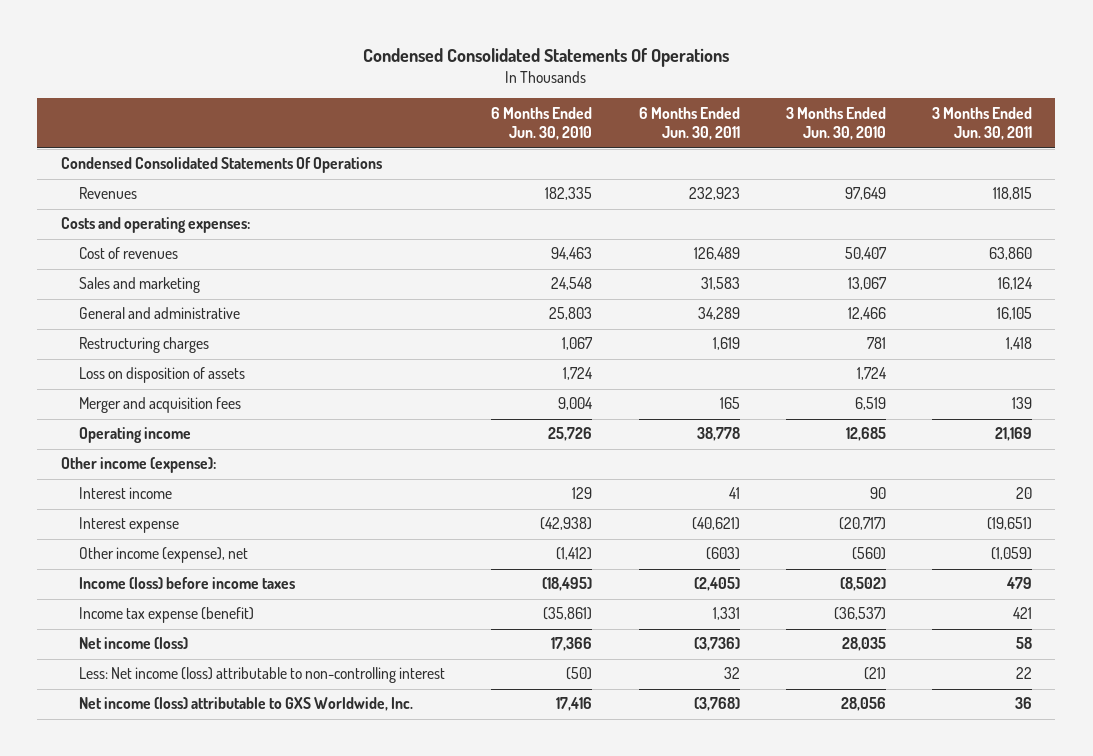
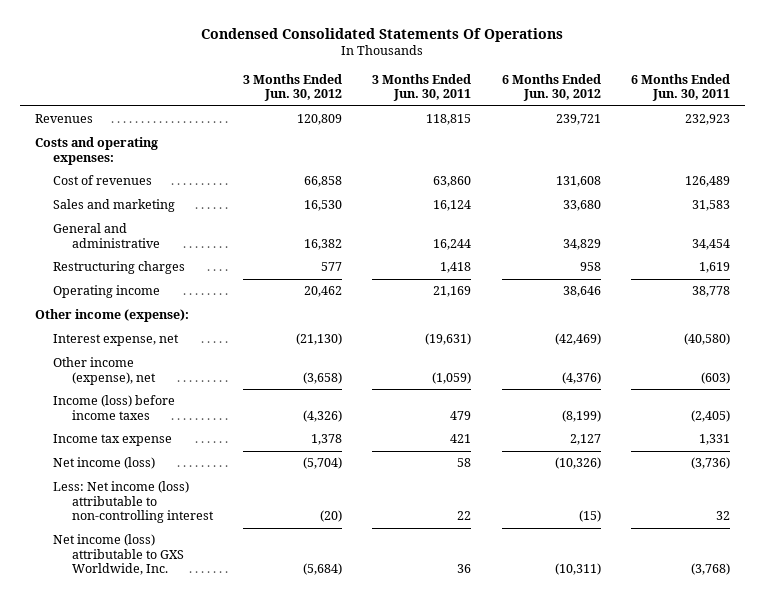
- | 6 Months Ended Jun. 30, 2010 | 6 Months Ended Jun. 30, 2011 | 3 Months Ended Jun. 30, 2010 | 3 Months Ended Jun. 30, 2011
+ | 3 Months Ended Jun. 30, 2012 | 3 Months Ended Jun. 30, 2011 | 6 Months Ended Jun. 30, 2012 | 6 Months Ended Jun. 30, 2011
- Condensed Consolidated Statements Of Operations
- General and administrative | 25,803 | 34,289 | 12,466 | 16,105
+ General and administrative | 16,382 | 16,244 | 34,829 | 34,454
- Loss on disposition of assets | 1,724 | | 1,724 |
- Merger and acquisition fees | 9,004 | 165 | 6,519 | 139
- Interest income | 129 | 41 | 90 | 20
- Interest expense | (42,938) | (40,621) | (20,717) | (19,651)
+ Interest expense, net | (21,130) | (19,631) | (42,469) | (40,580)
- Income tax expense (benefit) | (35,861) | 1,331 | (36,537) | 421
+ Income tax expense | 1,378 | 421 | 2,127 | 1,331

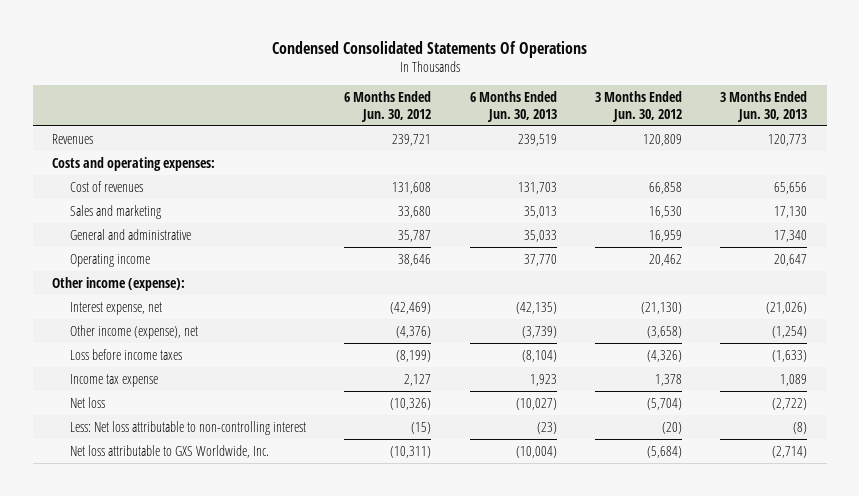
- | 3 Months Ended Jun. 30, 2012 | 3 Months Ended Jun. 30, 2011 | 6 Months Ended Jun. 30, 2012 | 6 Months Ended Jun. 30, 2011
+ | 6 Months Ended Jun. 30, 2012 | 6 Months Ended Jun. 30, 2013 | 3 Months Ended Jun. 30, 2012 | 3 Months Ended Jun. 30, 2013
- General and administrative | 16,382 | 16,244 | 34,829 | 34,454
- Restructuring charges | 577 | 1,418 | 958 | 1,619
+ General and administrative | 35,787 | 35,033 | 16,959 | 17,340
- Income (loss) before income taxes | (4,326) | 479 | (8,199) | (2,405)
+ Loss before income taxes | (8,199) | (8,104) | (4,326) | (1,633)
- Net income (loss) | (5,704) | 58 | (10,326) | (3,736)
- Less: Net income (loss) attributable to non-controlling interest | (20) | 22 | (15) | 32
- Net income (loss) attributable to GXS Worldwide, Inc. | (5,684) | 36 | (10,311) | (3,768)
+ Net loss | (10,326) | (10,027) | (5,704) | (2,722)
+ Less: Net loss attributable to non-controlling interest | (15) | (23) | (20) | (8)
+ Net loss attributable to GXS Worldwide, Inc. | (10,311) | (10,004) | (5,684) | (2,714)

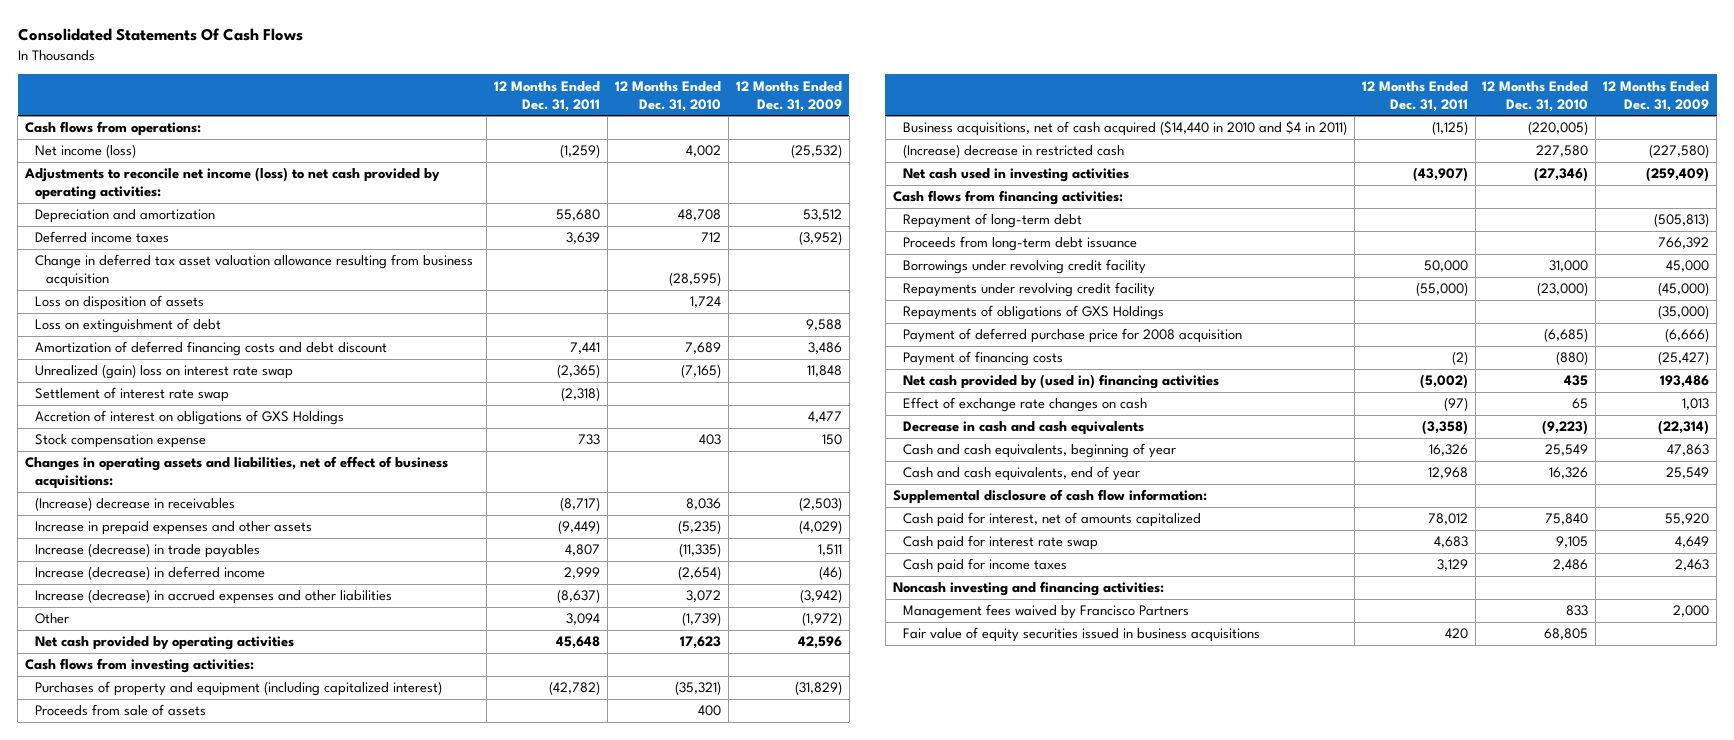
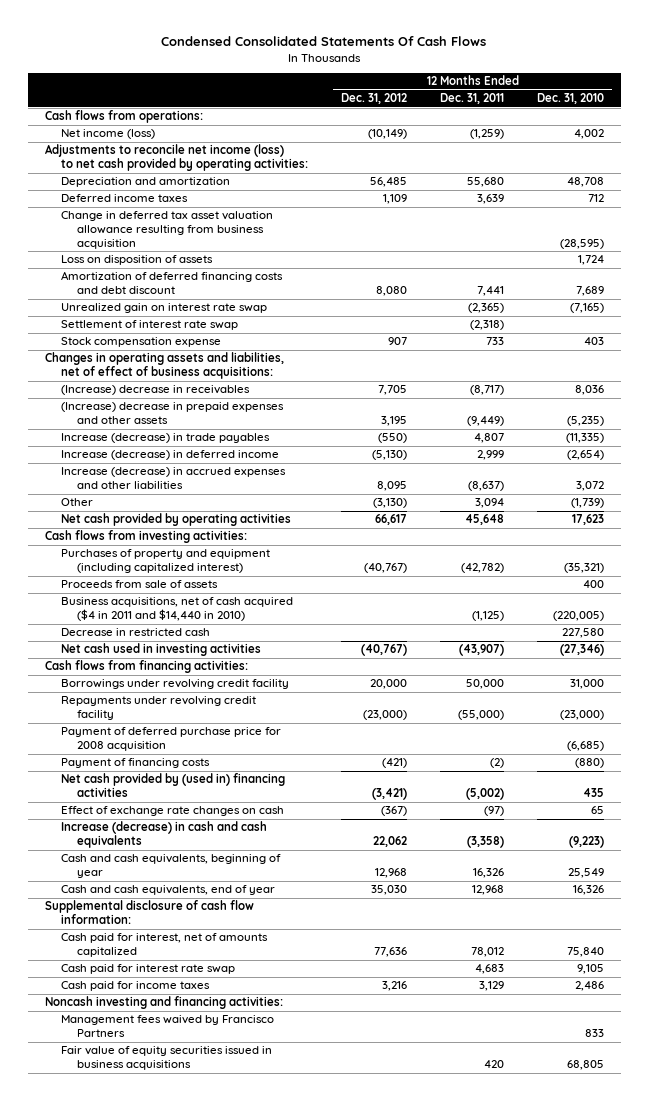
- Consolidated Statements Of Cash Flows
+ Condensed Consolidated Statements Of Cash Flows
- | 12 Months Ended Dec. 31, 2011 | 12 Months Ended Dec. 31, 2010 | 12 Months Ended Dec. 31, 2009
+ | 12 Months Ended Dec. 31, 2012 | 12 Months Ended Dec. 31, 2011 | 12 Months Ended Dec. 31, 2010
- Loss on extinguishment of debt | | | 9,588
- Unrealized (gain) loss on interest rate swap | (2,365) | (7,165) | 11,848
+ Unrealized gain on interest rate swap | | (2,365) | (7,165)
- Accretion of interest on obligations of GXS Holdings | | | 4,477
- Increase in prepaid expenses and other assets | (9,449) | (5,235) | (4,029)
+ (Increase) decrease in prepaid expenses and other assets | 3,195 | (9,449) | (5,235)
- Business acquisitions, net of cash acquired ($14,440 in 2010 and $4 in 2011) | (1,125) | (220,005) |
- (Increase) decrease in restricted cash | | 227,580 | (227,580)
+ Business acquisitions, net of cash acquired ($4 in 2011 and $14,440 in 2010) | | (1,125) | (220,005)
+ Decrease in restricted cash | | | 227,580
- Repayment of long-term debt | | | (505,813)
- Proceeds from long-term debt issuance | | | 766,392
- Repayments of obligations of GXS Holdings | | | (35,000)
- Decrease in cash and cash equivalents | (3,358) | (9,223) | (22,314)
+ Increase (decrease) in cash and cash equivalents | 22,062 | (3,358) | (9,223)

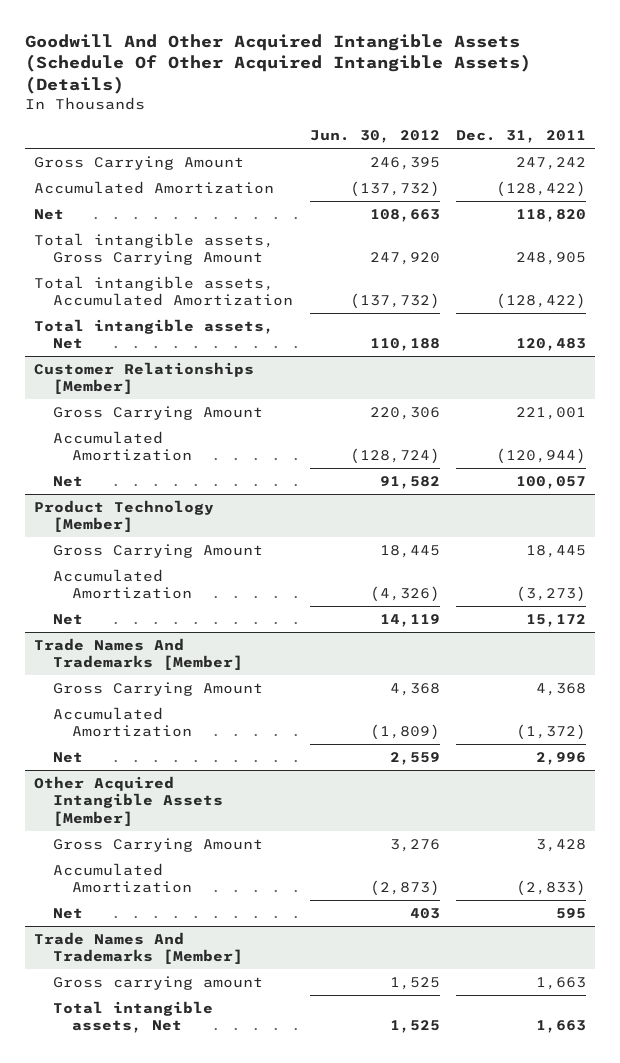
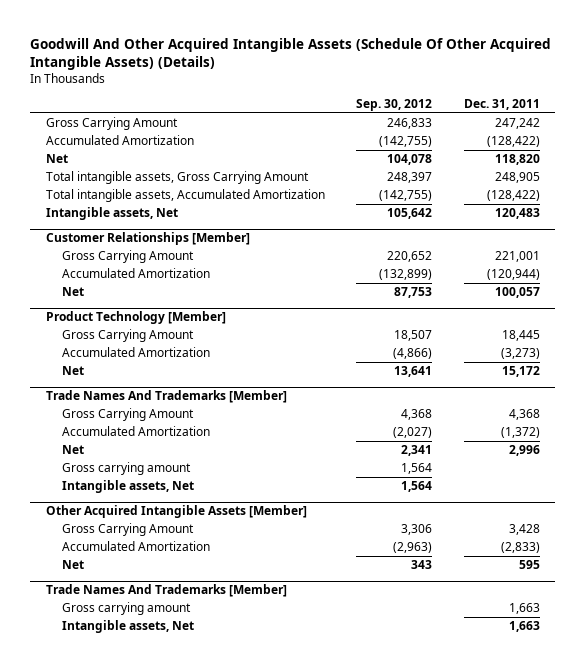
- | Jun. 30, 2012 | Dec. 31, 2011
+ | Sep. 30, 2012 | Dec. 31, 2011
- Total intangible assets, Net | 110,188 | 120,483
+ Intangible assets, Net | 105,642 | 120,483
@ Trade Names And Trademarks [Member]
+ Gross carrying amount | 1,564 |
+ Intangible assets, Net | 1,564 |
- Total intangible assets, Net | 1,525 | 1,663
+ Intangible assets, Net | | 1,663

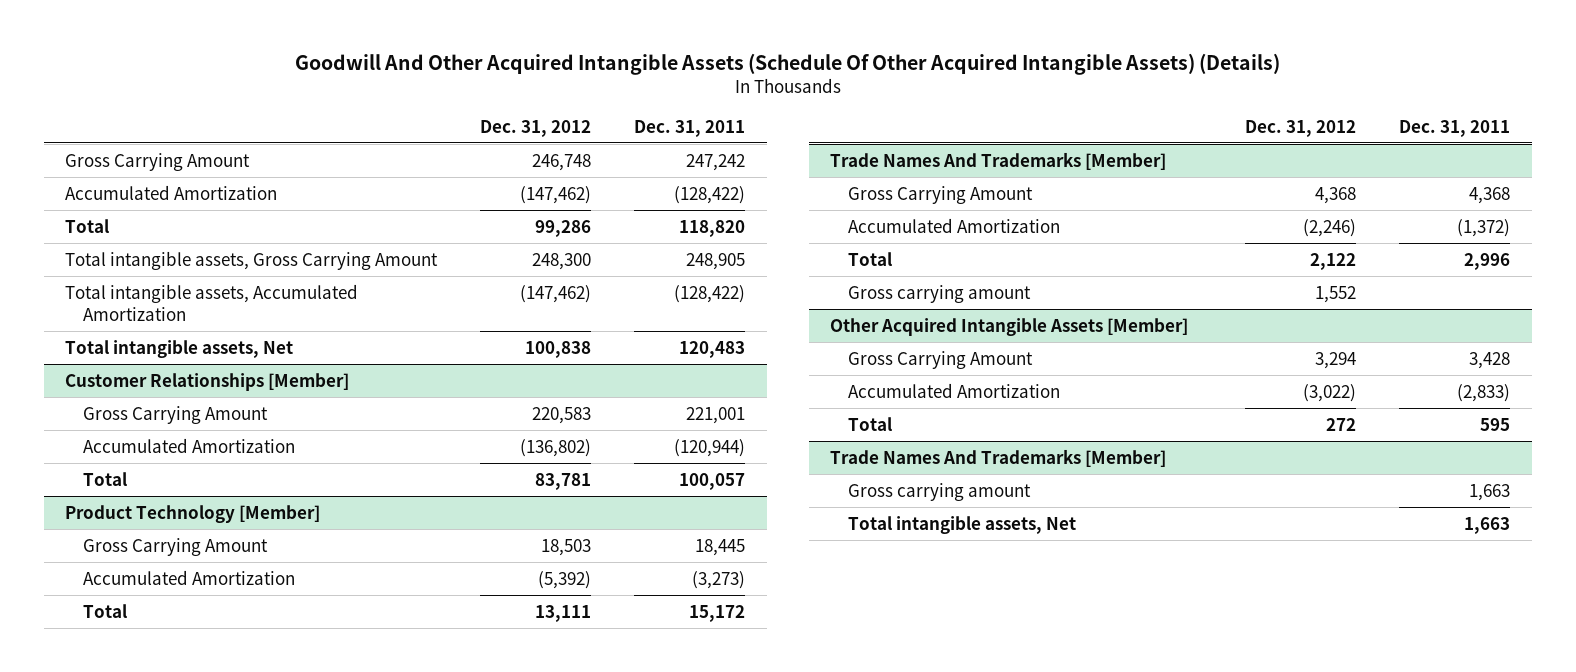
- | Sep. 30, 2012 | Dec. 31, 2011
+ | Dec. 31, 2012 | Dec. 31, 2011
- Net | 104,078 | 118,820
+ Total | 99,286 | 118,820
- Intangible assets, Net | 105,642 | 120,483
+ Total intangible assets, Net | 100,838 | 120,483
@ Customer Relationships [Member]
- Net | 87,753 | 100,057
+ Total | 83,781 | 100,057
@ Product Technology [Member]
- Net | 13,641 | 15,172
+ Total | 13,111 | 15,172
@ Trade Names And Trademarks [Member]
- Net | 2,341 | 2,996
+ Total | 2,122 | 2,996
- Intangible assets, Net | 1,564 |
@ Other Acquired Intangible Assets [Member]
- Net | 343 | 595
+ Total | 272 | 595
@ Trade Names And Trademarks [Member]
- Intangible assets, Net | | 1,663
+ Total intangible assets, Net | | 1,663

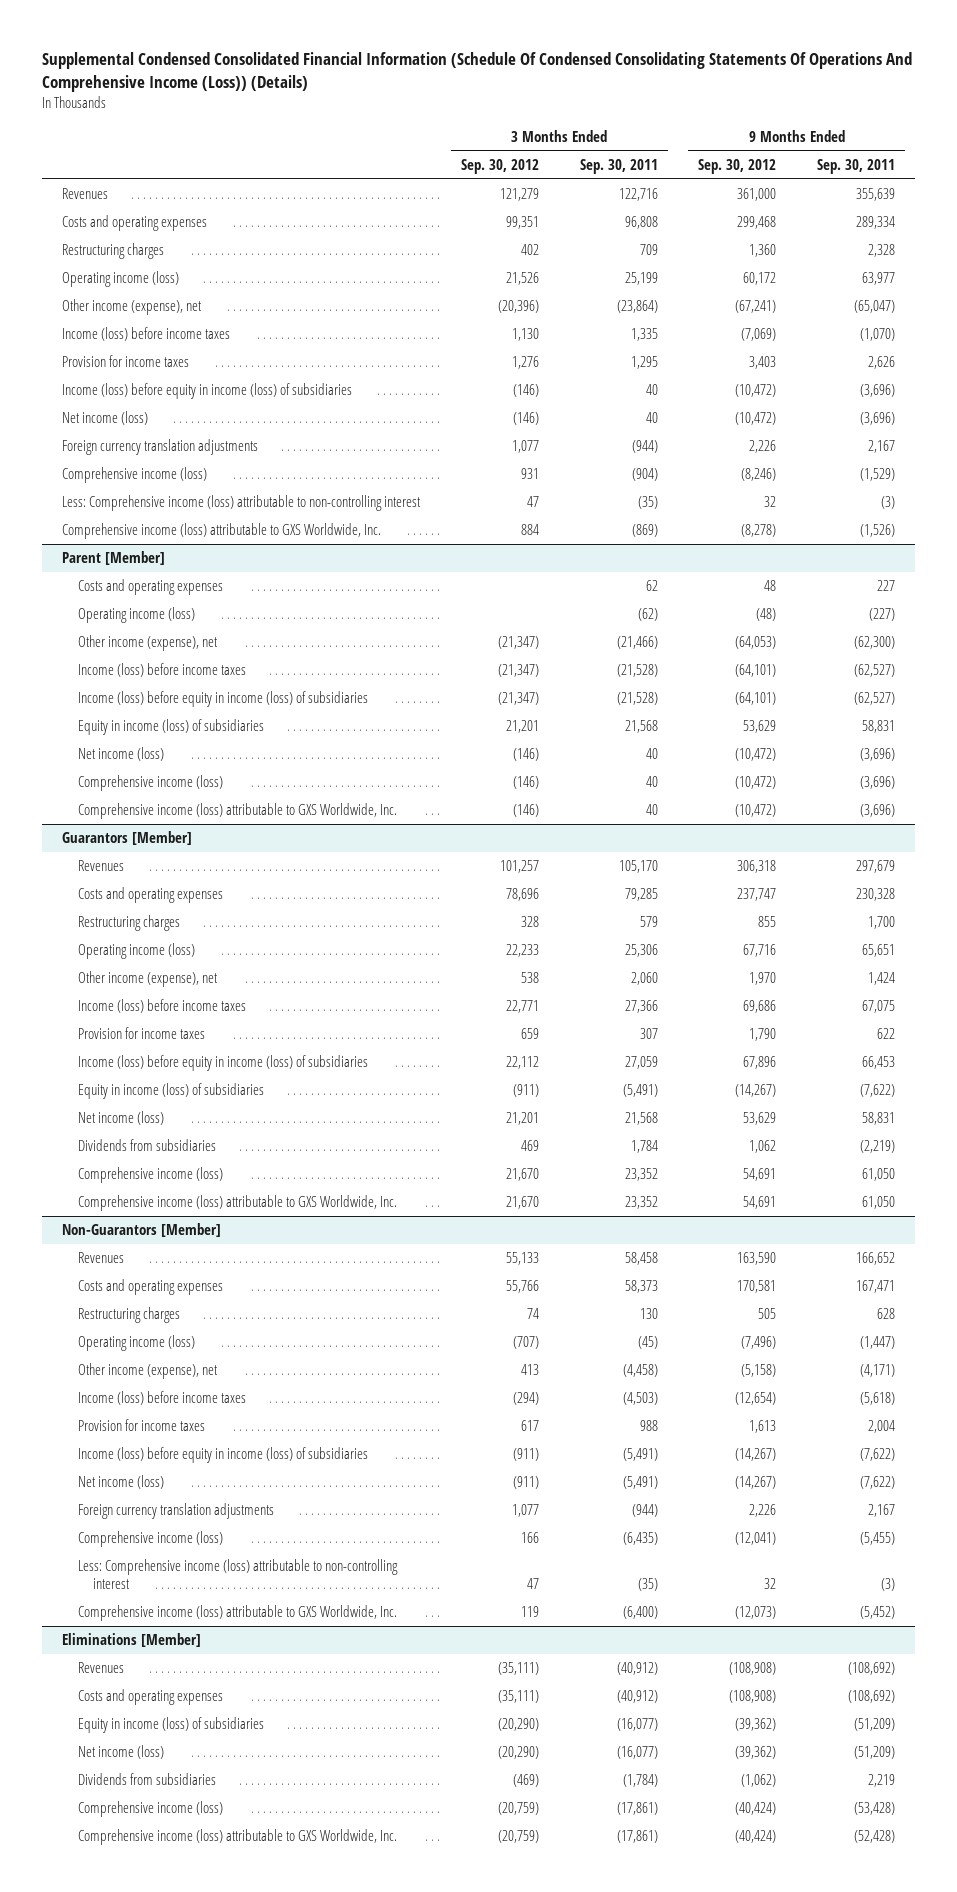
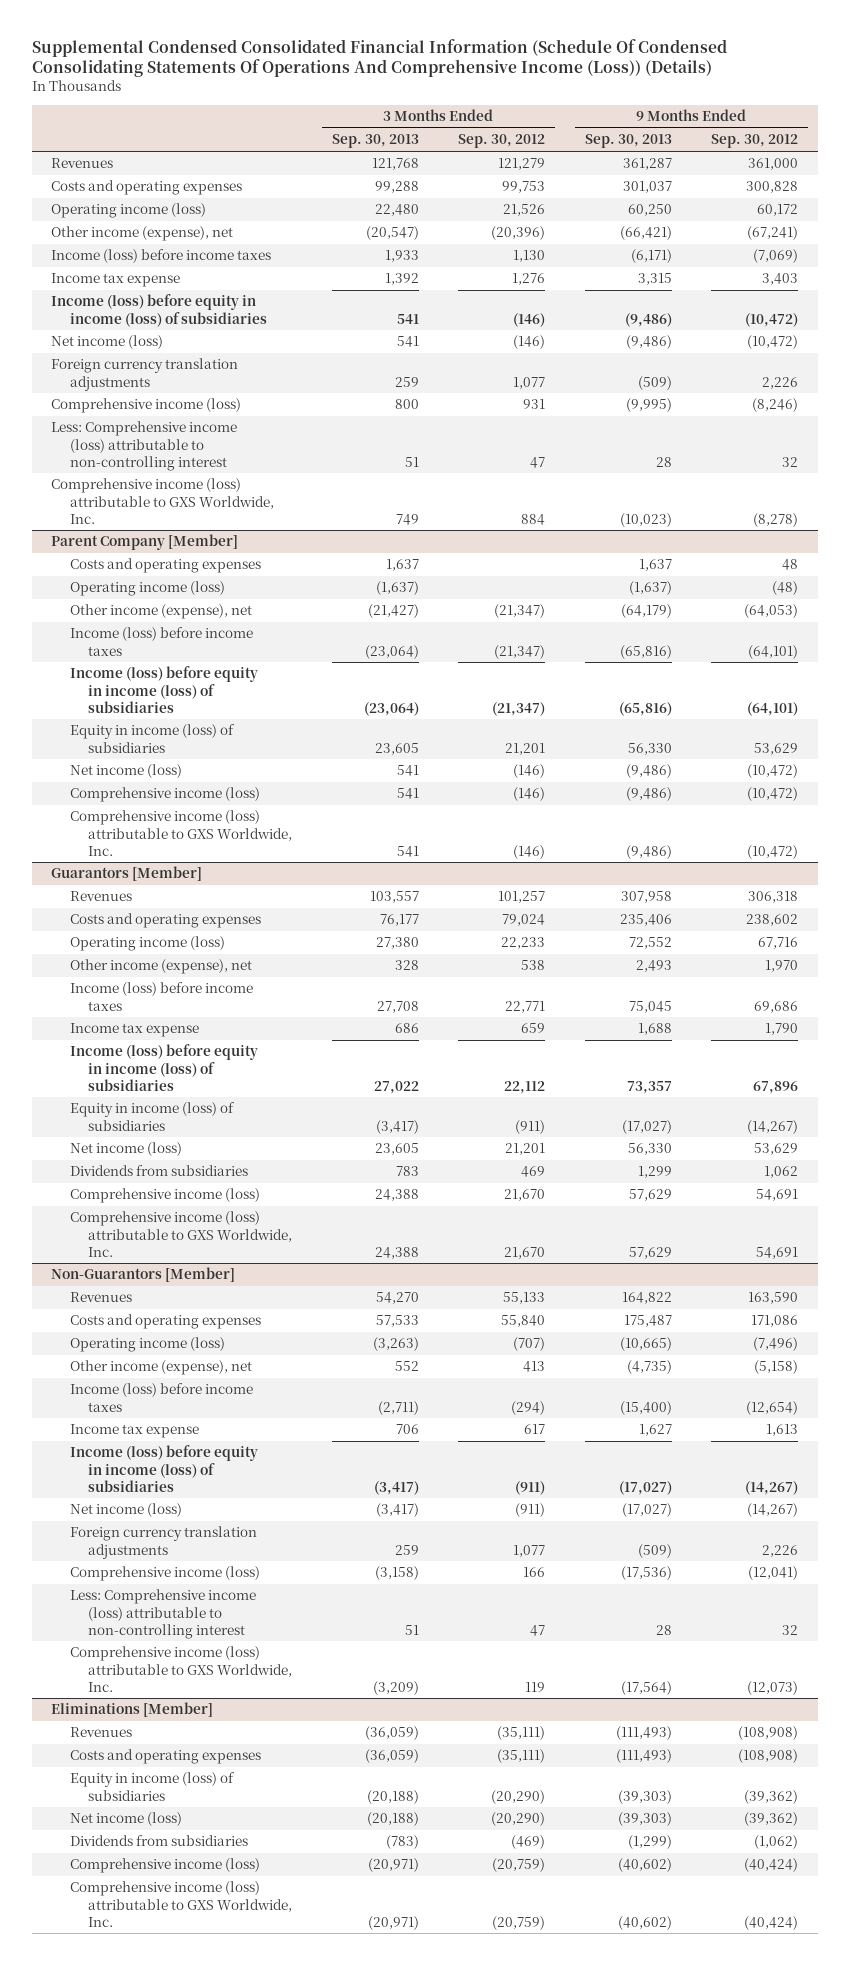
- | 3 Months Ended Sep. 30, 2012 | 3 Months Ended Sep. 30, 2011 | 9 Months Ended Sep. 30, 2012 | 9 Months Ended Sep. 30, 2011
+ | 3 Months Ended Sep. 30, 2013 | 3 Months Ended Sep. 30, 2012 | 9 Months Ended Sep. 30, 2013 | 9 Months Ended Sep. 30, 2012
- Costs and operating expenses | 99,351 | 96,808 | 299,468 | 289,334
- Restructuring charges | 402 | 709 | 1,360 | 2,328
+ Costs and operating expenses | 99,288 | 99,753 | 301,037 | 300,828
- Provision for income taxes | 1,276 | 1,295 | 3,403 | 2,626
+ Income tax expense | 1,392 | 1,276 | 3,315 | 3,403
- Parent [Member]
+ Parent Company [Member]
@ Guarantors [Member]
- Costs and operating expenses | 78,696 | 79,285 | 237,747 | 230,328
- Restructuring charges | 328 | 579 | 855 | 1,700
+ Costs and operating expenses | 76,177 | 79,024 | 235,406 | 238,602
- Provision for income taxes | 659 | 307 | 1,790 | 622
+ Income tax expense | 686 | 659 | 1,688 | 1,790
@ Non-Guarantors [Member]
- Costs and operating expenses | 55,766 | 58,373 | 170,581 | 167,471
- Restructuring charges | 74 | 130 | 505 | 628
+ Costs and operating expenses | 57,533 | 55,840 | 175,487 | 171,086
- Provision for income taxes | 617 | 988 | 1,613 | 2,004
+ Income tax expense | 706 | 617 | 1,627 | 1,613

